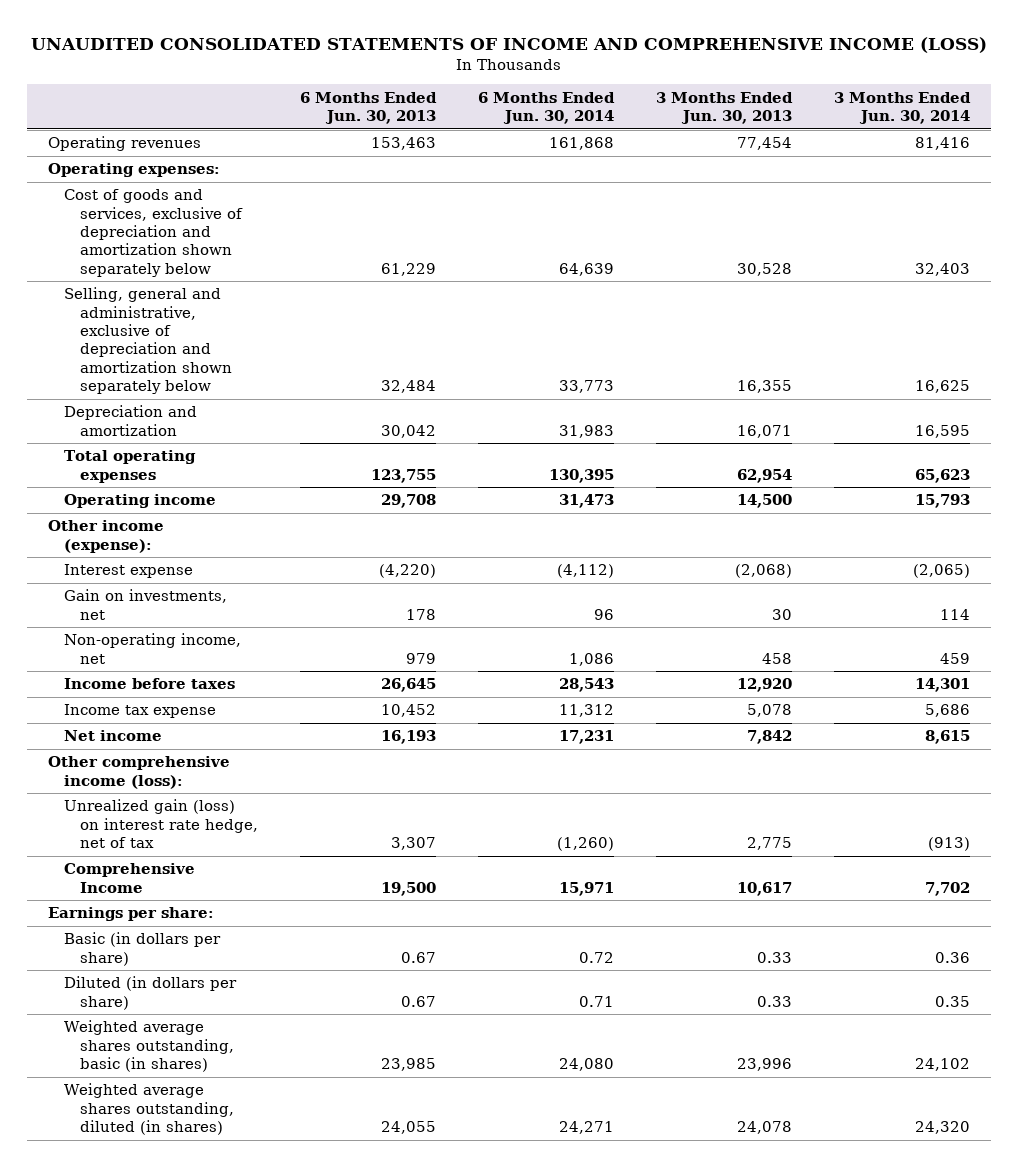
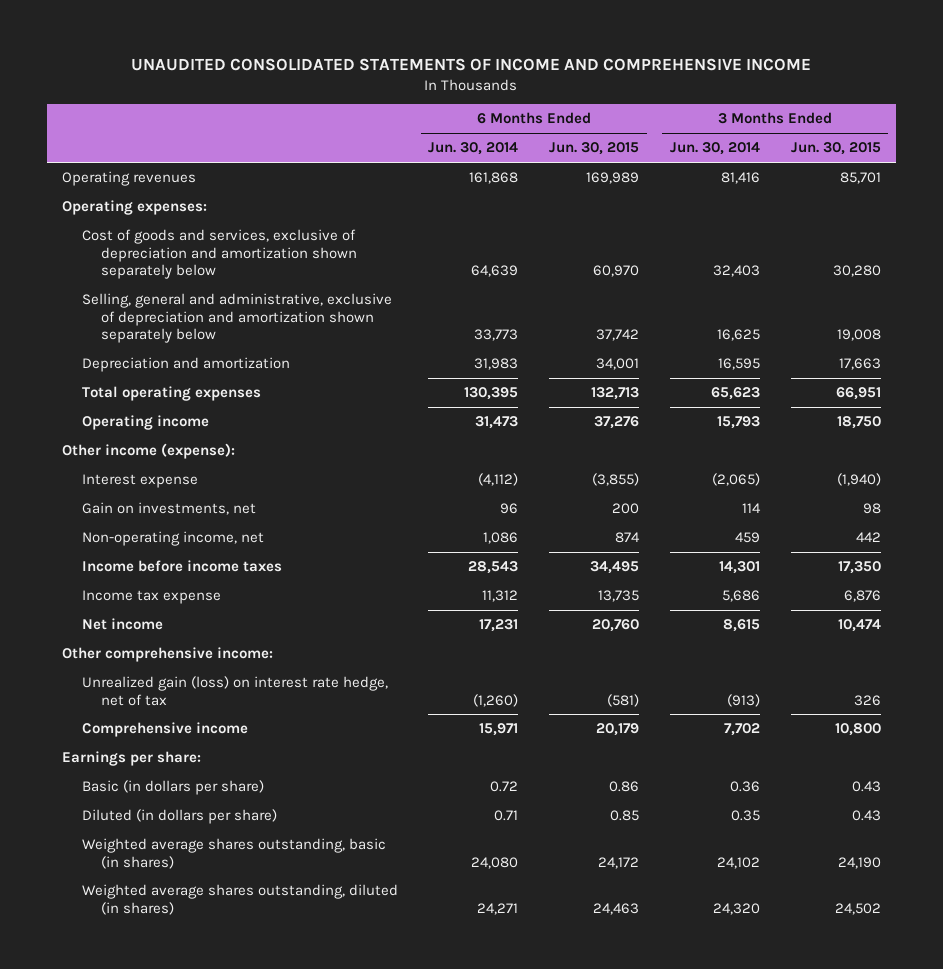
- UNAUDITED CONSOLIDATED STATEMENTS OF INCOME AND COMPREHENSIVE INCOME (LOSS)
+ UNAUDITED CONSOLIDATED STATEMENTS OF INCOME AND COMPREHENSIVE INCOME
- | 6 Months Ended Jun. 30, 2013 | 6 Months Ended Jun. 30, 2014 | 3 Months Ended Jun. 30, 2013 | 3 Months Ended Jun. 30, 2014
+ | 6 Months Ended Jun. 30, 2014 | 6 Months Ended Jun. 30, 2015 | 3 Months Ended Jun. 30, 2014 | 3 Months Ended Jun. 30, 2015
- Income before taxes | 26,645 | 28,543 | 12,920 | 14,301
+ Income before income taxes | 28,543 | 34,495 | 14,301 | 17,350
- Other comprehensive income (loss):
+ Other comprehensive income:
- Comprehensive Income | 19,500 | 15,971 | 10,617 | 7,702
+ Comprehensive income | 15,971 | 20,179 | 7,702 | 10,800

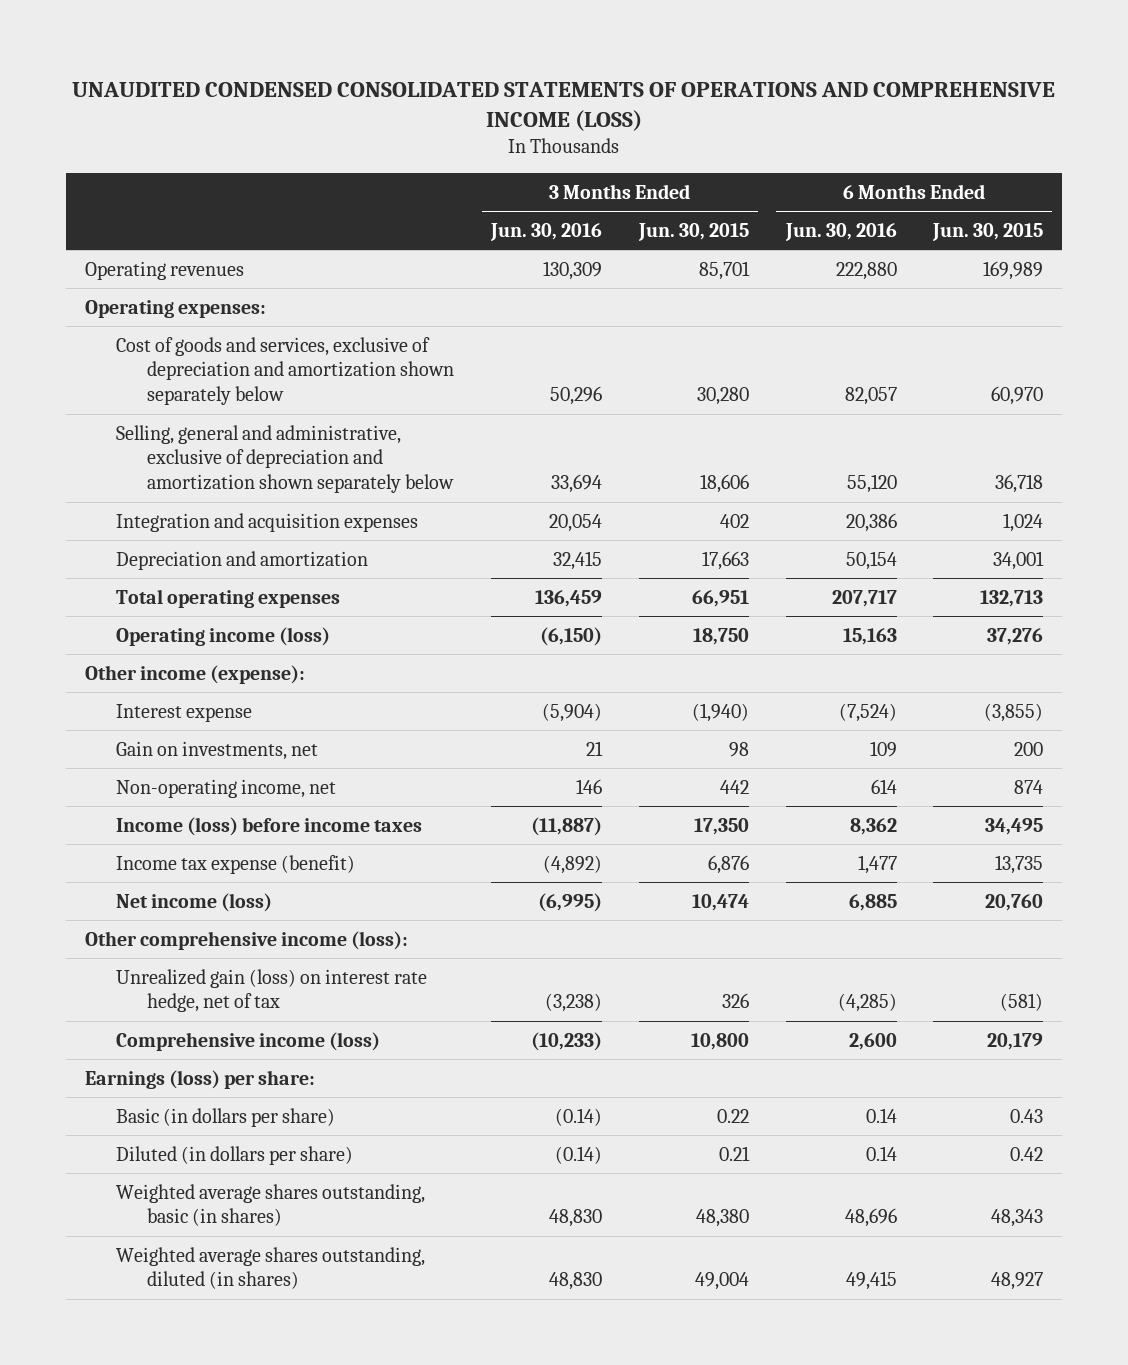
- UNAUDITED CONSOLIDATED STATEMENTS OF INCOME AND COMPREHENSIVE INCOME
+ UNAUDITED CONDENSED CONSOLIDATED STATEMENTS OF OPERATIONS AND COMPREHENSIVE INCOME (LOSS)
- | 6 Months Ended Jun. 30, 2014 | 6 Months Ended Jun. 30, 2015 | 3 Months Ended Jun. 30, 2014 | 3 Months Ended Jun. 30, 2015
+ | 3 Months Ended Jun. 30, 2016 | 3 Months Ended Jun. 30, 2015 | 6 Months Ended Jun. 30, 2016 | 6 Months Ended Jun. 30, 2015
- Selling, general and administrative, exclusive of depreciation and amortization shown separately below | 33,773 | 37,742 | 16,625 | 19,008
+ Selling, general and administrative, exclusive of depreciation and amortization shown separately below | 33,694 | 18,606 | 55,120 | 36,718
+ Integration and acquisition expenses | 20,054 | 402 | 20,386 | 1,024
- Operating income | 31,473 | 37,276 | 15,793 | 18,750
+ Operating income (loss) | (6,150) | 18,750 | 15,163 | 37,276
- Income before income taxes | 28,543 | 34,495 | 14,301 | 17,350
- Income tax expense | 11,312 | 13,735 | 5,686 | 6,876
- Net income | 17,231 | 20,760 | 8,615 | 10,474
- Other comprehensive income:
+ Income (loss) before income taxes | (11,887) | 17,350 | 8,362 | 34,495
+ Income tax expense (benefit) | (4,892) | 6,876 | 1,477 | 13,735
+ Net income (loss) | (6,995) | 10,474 | 6,885 | 20,760
+ Other comprehensive income (loss):
- Comprehensive income | 15,971 | 20,179 | 7,702 | 10,800
- Earnings per share:
- Basic (in dollars per share) | 0.72 | 0.86 | 0.36 | 0.43
- Diluted (in dollars per share) | 0.71 | 0.85 | 0.35 | 0.43
- Weighted average shares outstanding, basic (in shares) | 24,080 | 24,172 | 24,102 | 24,190
- Weighted average shares outstanding, diluted (in shares) | 24,271 | 24,463 | 24,320 | 24,502
+ Comprehensive income (loss) | (10,233) | 10,800 | 2,600 | 20,179
+ Earnings (loss) per share:
+ Basic (in dollars per share) | (0.14) | 0.22 | 0.14 | 0.43
+ Diluted (in dollars per share) | (0.14) | 0.21 | 0.14 | 0.42
+ Weighted average shares outstanding, basic (in shares) | 48,830 | 48,380 | 48,696 | 48,343
+ Weighted average shares outstanding, diluted (in shares) | 48,830 | 49,004 | 49,415 | 48,927

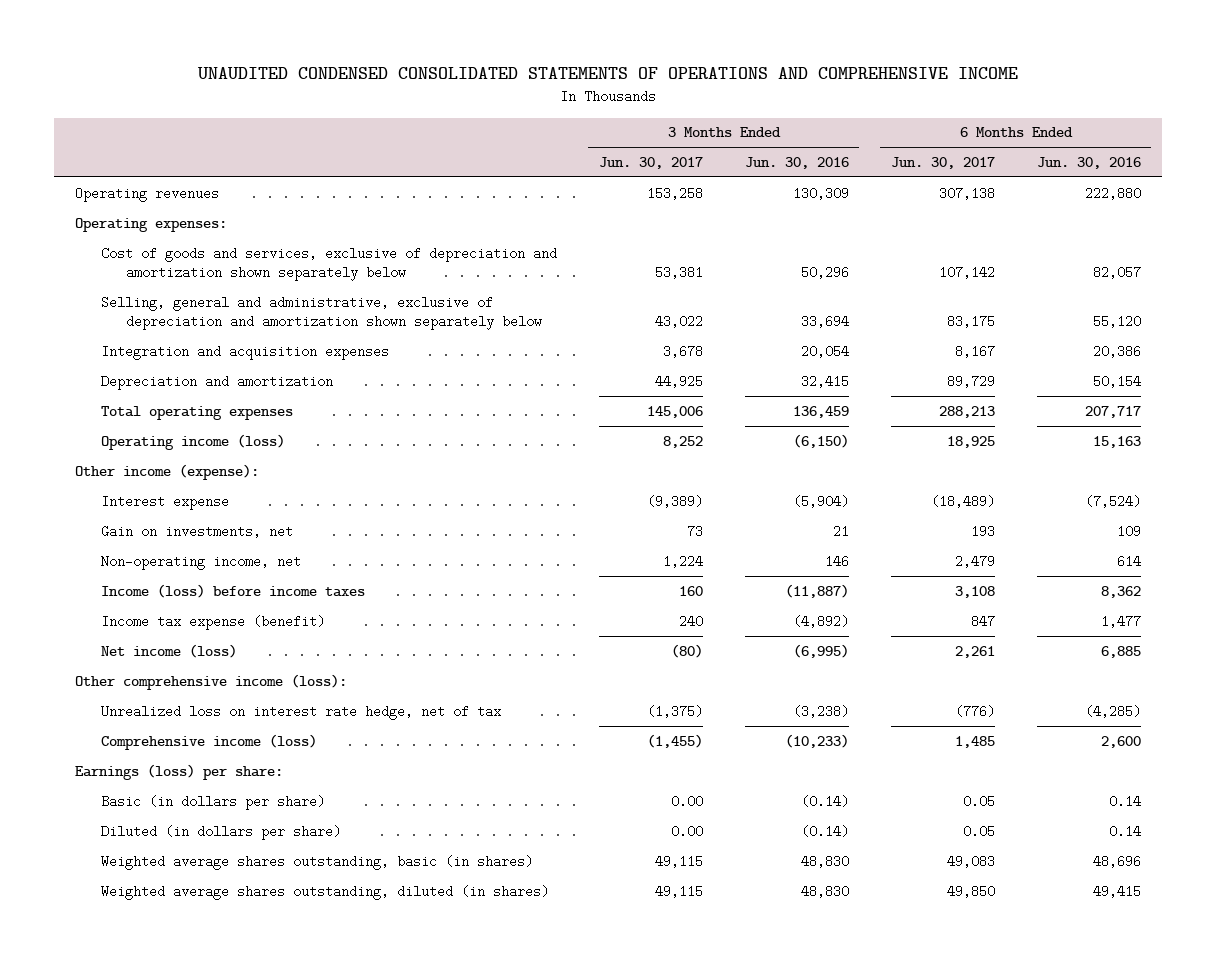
- UNAUDITED CONDENSED CONSOLIDATED STATEMENTS OF OPERATIONS AND COMPREHENSIVE INCOME (LOSS)
+ UNAUDITED CONDENSED CONSOLIDATED STATEMENTS OF OPERATIONS AND COMPREHENSIVE INCOME
- | 3 Months Ended Jun. 30, 2016 | 3 Months Ended Jun. 30, 2015 | 6 Months Ended Jun. 30, 2016 | 6 Months Ended Jun. 30, 2015
+ | 3 Months Ended Jun. 30, 2017 | 3 Months Ended Jun. 30, 2016 | 6 Months Ended Jun. 30, 2017 | 6 Months Ended Jun. 30, 2016
- Unrealized gain (loss) on interest rate hedge, net of tax | (3,238) | 326 | (4,285) | (581)
+ Unrealized loss on interest rate hedge, net of tax | (1,375) | (3,238) | (776) | (4,285)

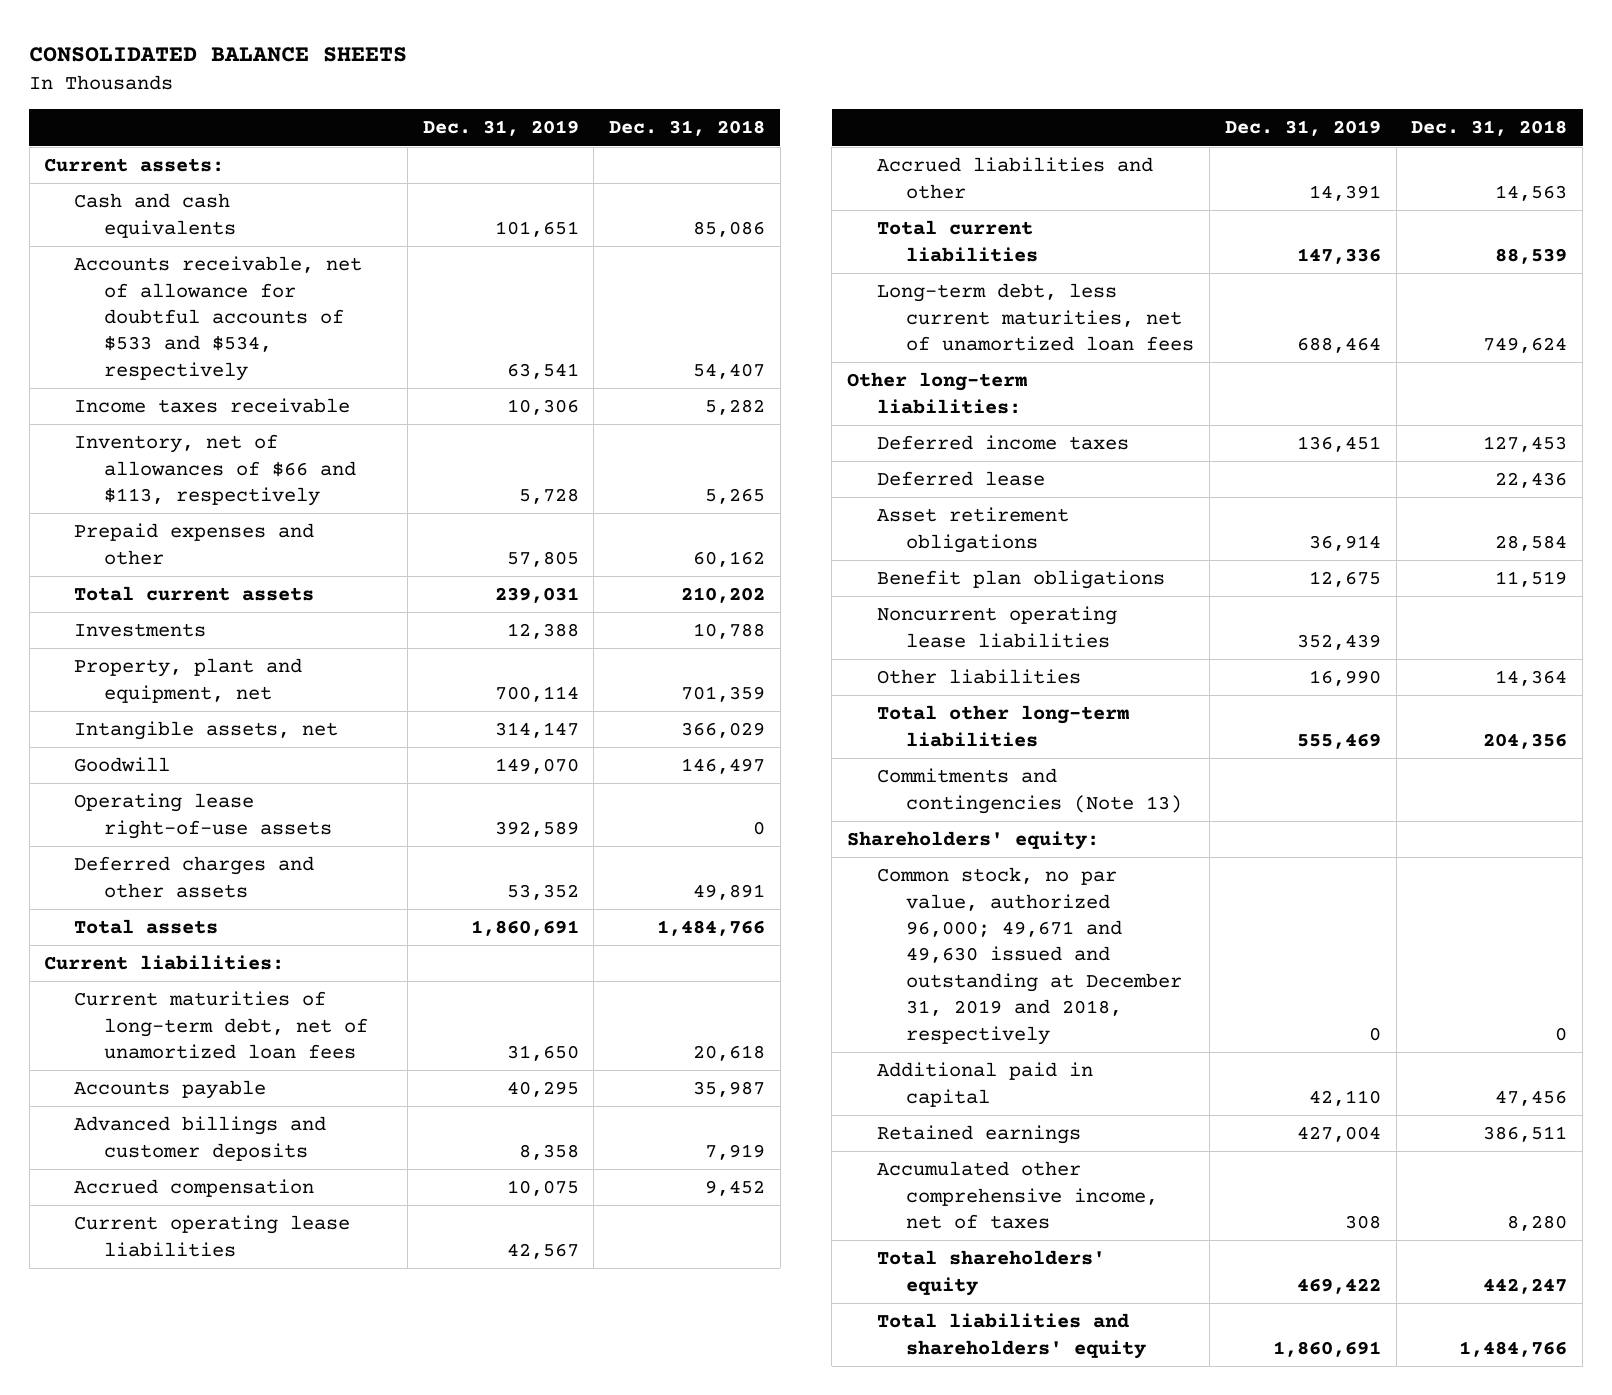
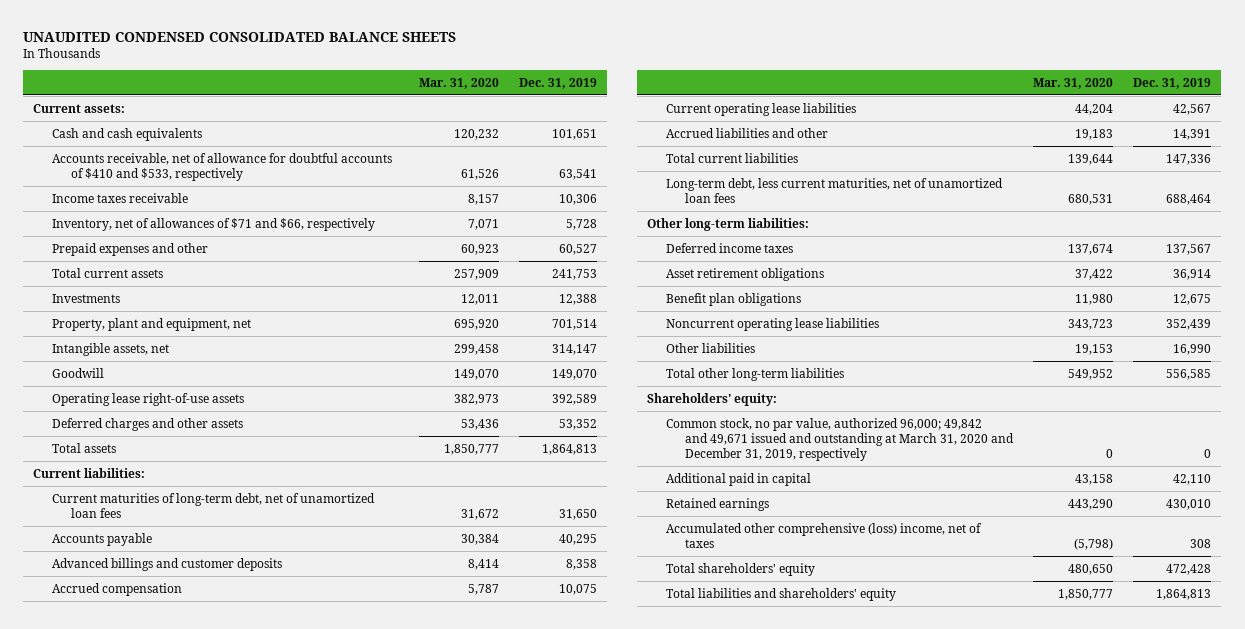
- CONSOLIDATED BALANCE SHEETS
+ UNAUDITED CONDENSED CONSOLIDATED BALANCE SHEETS
- | Dec. 31, 2019 | Dec. 31, 2018
+ | Mar. 31, 2020 | Dec. 31, 2019
- Accounts receivable, net of allowance for doubtful accounts of $533 and $534, respectively | 63,541 | 54,407
+ Accounts receivable, net of allowance for doubtful accounts of $410 and $533, respectively | 61,526 | 63,541
- Inventory, net of allowances of $66 and $113, respectively | 5,728 | 5,265
- Prepaid expenses and other | 57,805 | 60,162
- Total current assets | 239,031 | 210,202
+ Inventory, net of allowances of $71 and $66, respectively | 7,071 | 5,728
+ Prepaid expenses and other | 60,923 | 60,527
+ Total current assets | 257,909 | 241,753
- Property, plant and equipment, net | 700,114 | 701,359
+ Property, plant and equipment, net | 695,920 | 701,514
- Total assets | 1,860,691 | 1,484,766
+ Total assets | 1,850,777 | 1,864,813
- Deferred income taxes | 136,451 | 127,453
- Deferred lease | | 22,436
+ Deferred income taxes | 137,674 | 137,567
- Total other long-term liabilities | 555,469 | 204,356
- Commitments and contingencies (Note 13)
+ Total other long-term liabilities | 549,952 | 556,585
- Common stock, no par value, authorized 96,000; 49,671 and 49,630 issued and outstanding at December 31, 2019 and 2018, respectively | 0 | 0
+ Common stock, no par value, authorized 96,000; 49,842 and 49,671 issued and outstanding at March 31, 2020 and December 31, 2019, respectively | 0 | 0
- Retained earnings | 427,004 | 386,511
- Accumulated other comprehensive income, net of taxes | 308 | 8,280
- Total shareholders' equity | 469,422 | 442,247
- Total liabilities and shareholders' equity | 1,860,691 | 1,484,766
+ Retained earnings | 443,290 | 430,010
+ Accumulated other comprehensive (loss) income, net of taxes | (5,798) | 308
+ Total shareholders' equity | 480,650 | 472,428
+ Total liabilities and shareholders' equity | 1,850,777 | 1,864,813

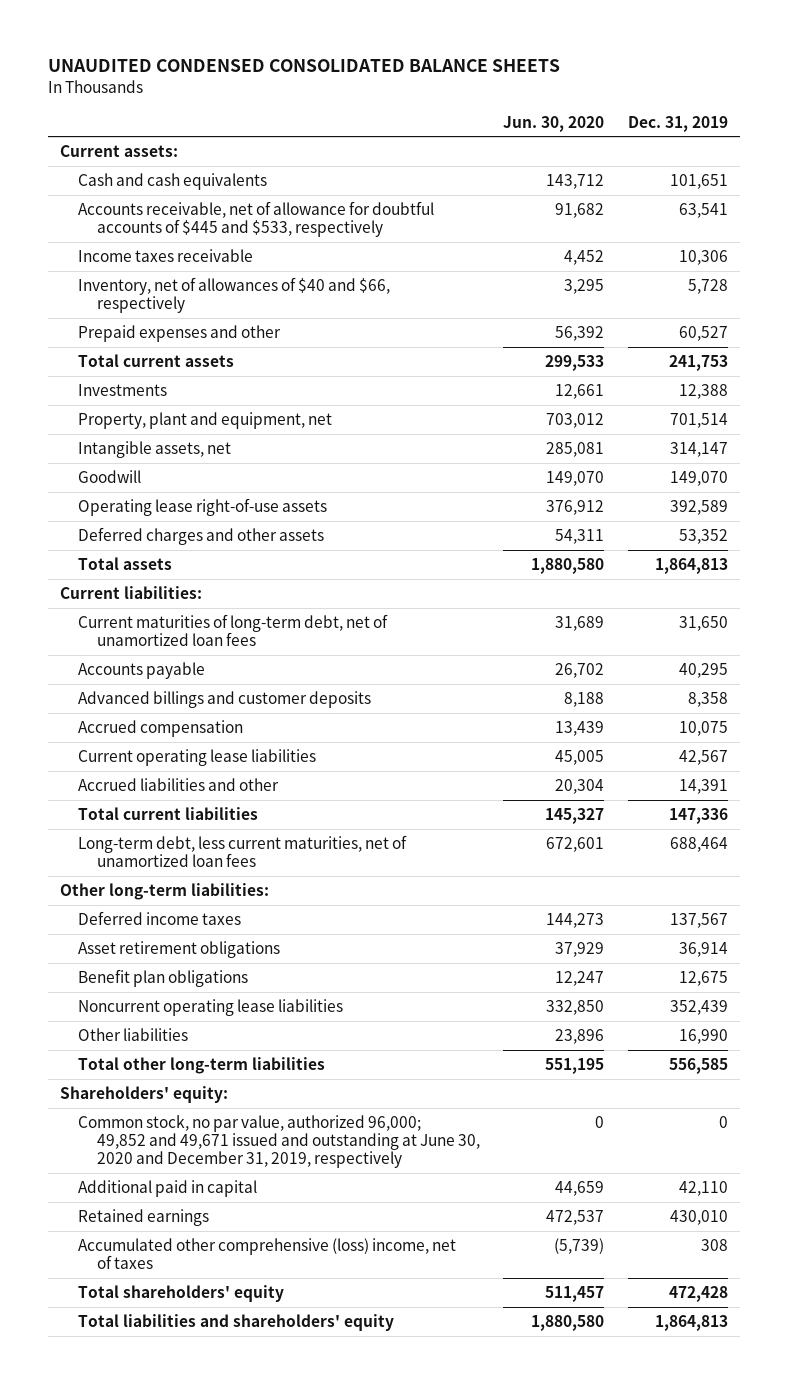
- | Mar. 31, 2020 | Dec. 31, 2019
+ | Jun. 30, 2020 | Dec. 31, 2019
- Accounts receivable, net of allowance for doubtful accounts of $410 and $533, respectively | 61,526 | 63,541
+ Accounts receivable, net of allowance for doubtful accounts of $445 and $533, respectively | 91,682 | 63,541
- Inventory, net of allowances of $71 and $66, respectively | 7,071 | 5,728
+ Inventory, net of allowances of $40 and $66, respectively | 3,295 | 5,728
- Common stock, no par value, authorized 96,000; 49,842 and 49,671 issued and outstanding at March 31, 2020 and December 31, 2019, respectively | 0 | 0
+ Common stock, no par value, authorized 96,000; 49,852 and 49,671 issued and outstanding at June 30, 2020 and December 31, 2019, respectively | 0 | 0

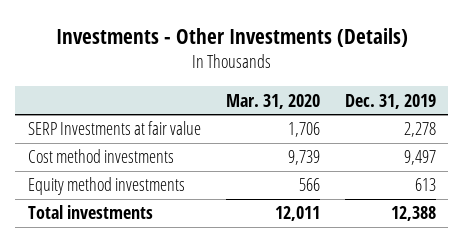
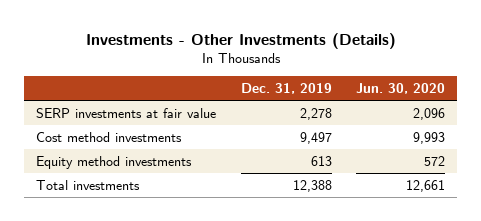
- | Mar. 31, 2020 | Dec. 31, 2019
+ | Dec. 31, 2019 | Jun. 30, 2020
- SERP Investments at fair value | 1,706 | 2,278
+ SERP investments at fair value | 2,278 | 2,096

